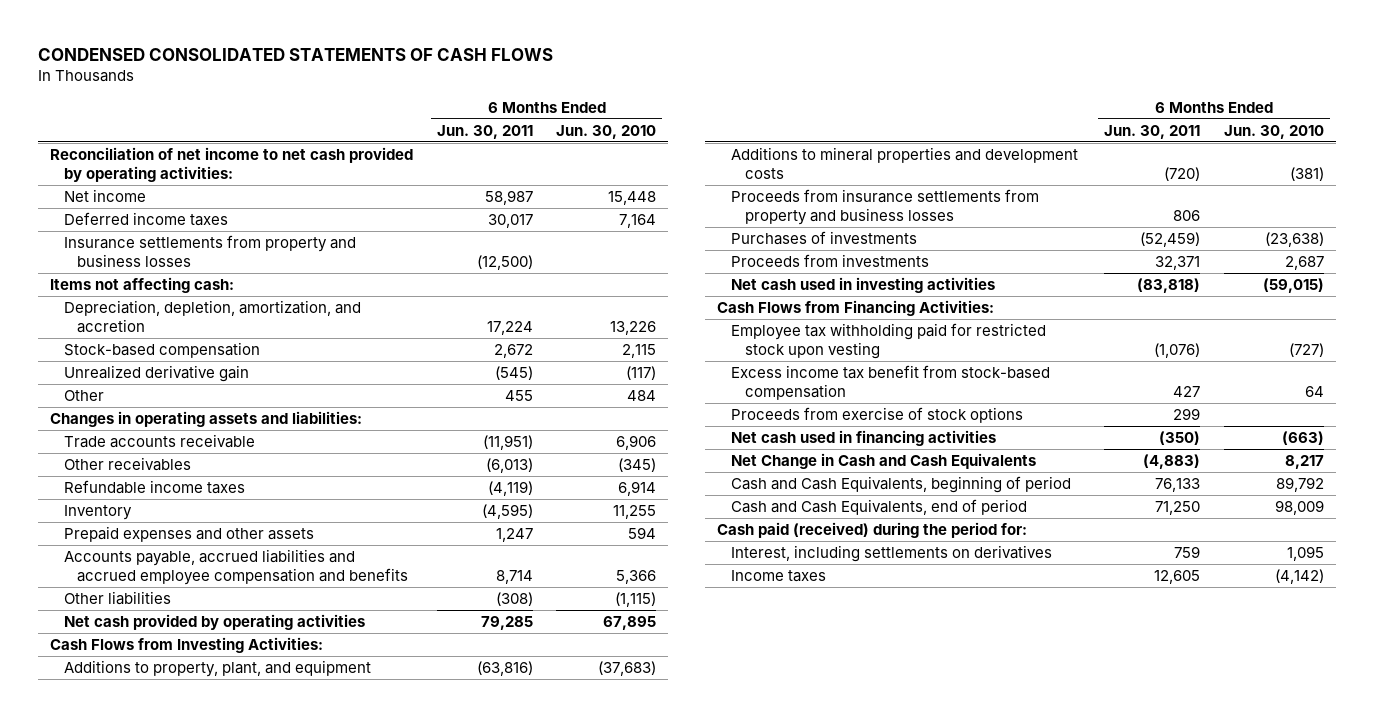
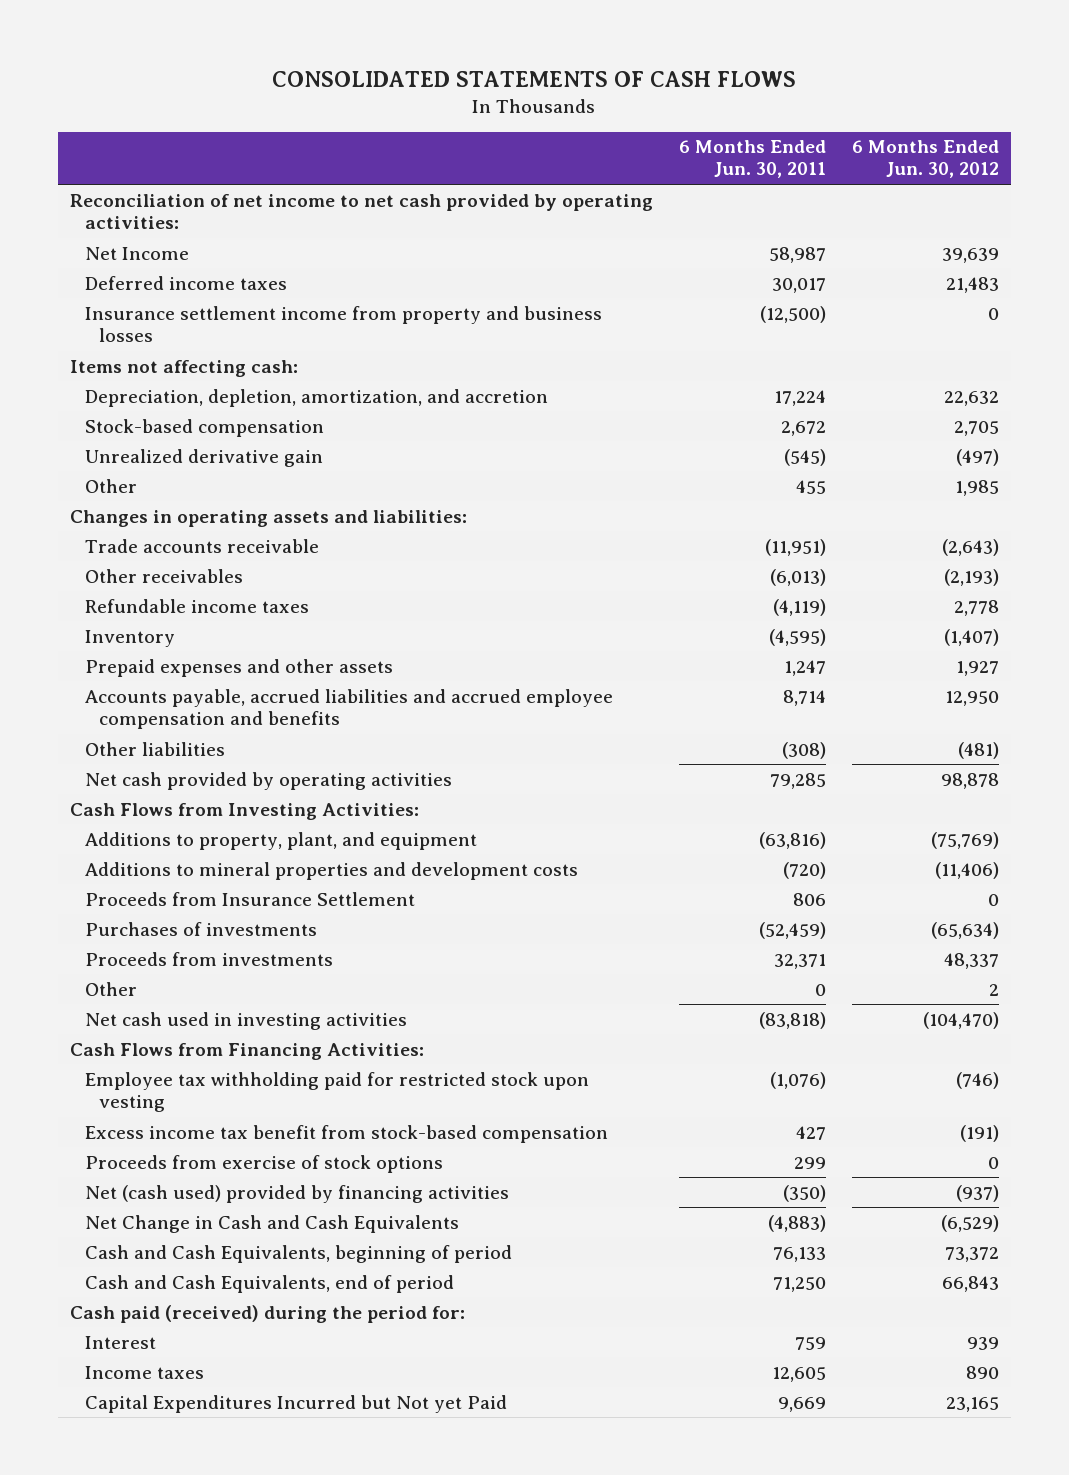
- CONDENSED CONSOLIDATED STATEMENTS OF CASH FLOWS
+ CONSOLIDATED STATEMENTS OF CASH FLOWS
- | 6 Months Ended Jun. 30, 2011 | 6 Months Ended Jun. 30, 2010
+ | 6 Months Ended Jun. 30, 2011 | 6 Months Ended Jun. 30, 2012
- Net income | 58,987 | 15,448
+ Net Income | 58,987 | 39,639
- Insurance settlements from property and business losses | (12,500) |
+ Insurance settlement income from property and business losses | (12,500) | 0
- Proceeds from insurance settlements from property and business losses | 806 |
+ Proceeds from Insurance Settlement | 806 | 0
+ Other | 0 | 2
- Net cash used in financing activities | (350) | (663)
+ Net (cash used) provided by financing activities | (350) | (937)
- Interest, including settlements on derivatives | 759 | 1,095
+ Interest | 759 | 939
+ Capital Expenditures Incurred but Not yet Paid | 9,669 | 23,165

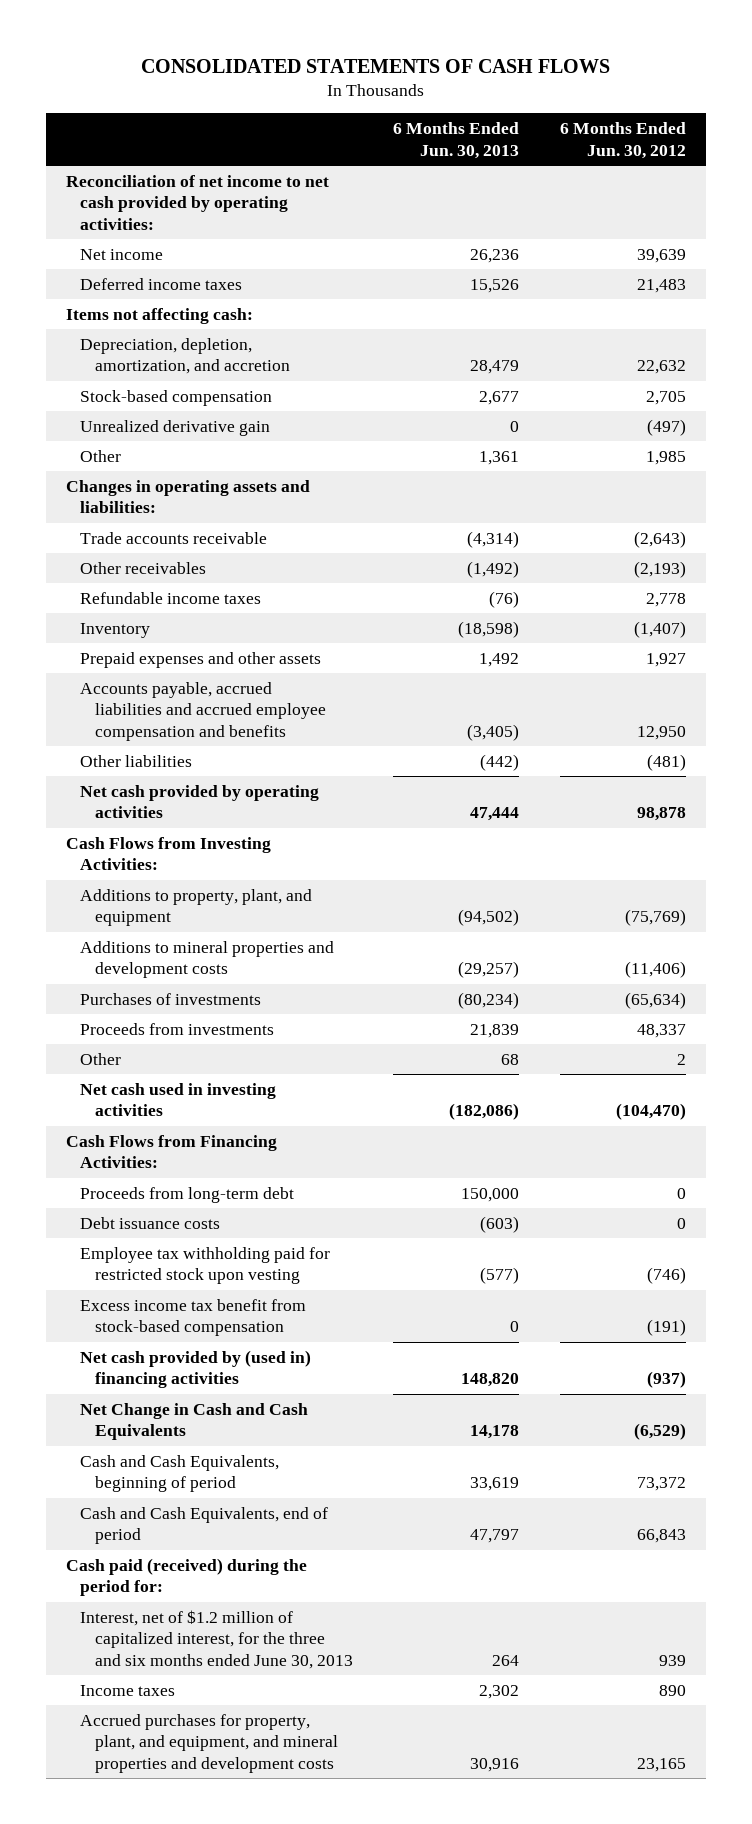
- | 6 Months Ended Jun. 30, 2011 | 6 Months Ended Jun. 30, 2012
+ | 6 Months Ended Jun. 30, 2013 | 6 Months Ended Jun. 30, 2012
- Net Income | 58,987 | 39,639
+ Net income | 26,236 | 39,639
- Insurance settlement income from property and business losses | (12,500) | 0
- Proceeds from Insurance Settlement | 806 | 0
+ Proceeds from long-term debt | 150,000 | 0
+ Debt issuance costs | (603) | 0
- Proceeds from exercise of stock options | 299 | 0
- Net (cash used) provided by financing activities | (350) | (937)
+ Net cash provided by (used in) financing activities | 148,820 | (937)
- Interest | 759 | 939
+ Interest, net of $1.2 million of capitalized interest, for the three and six months ended June 30, 2013 | 264 | 939
- Capital Expenditures Incurred but Not yet Paid | 9,669 | 23,165
+ Accrued purchases for property, plant, and equipment, and mineral properties and development costs | 30,916 | 23,165

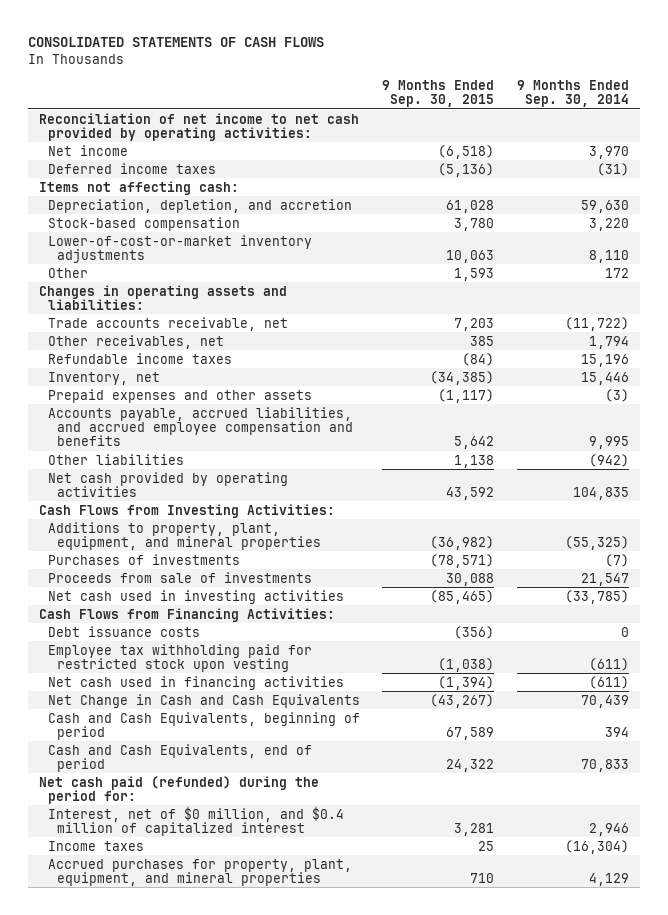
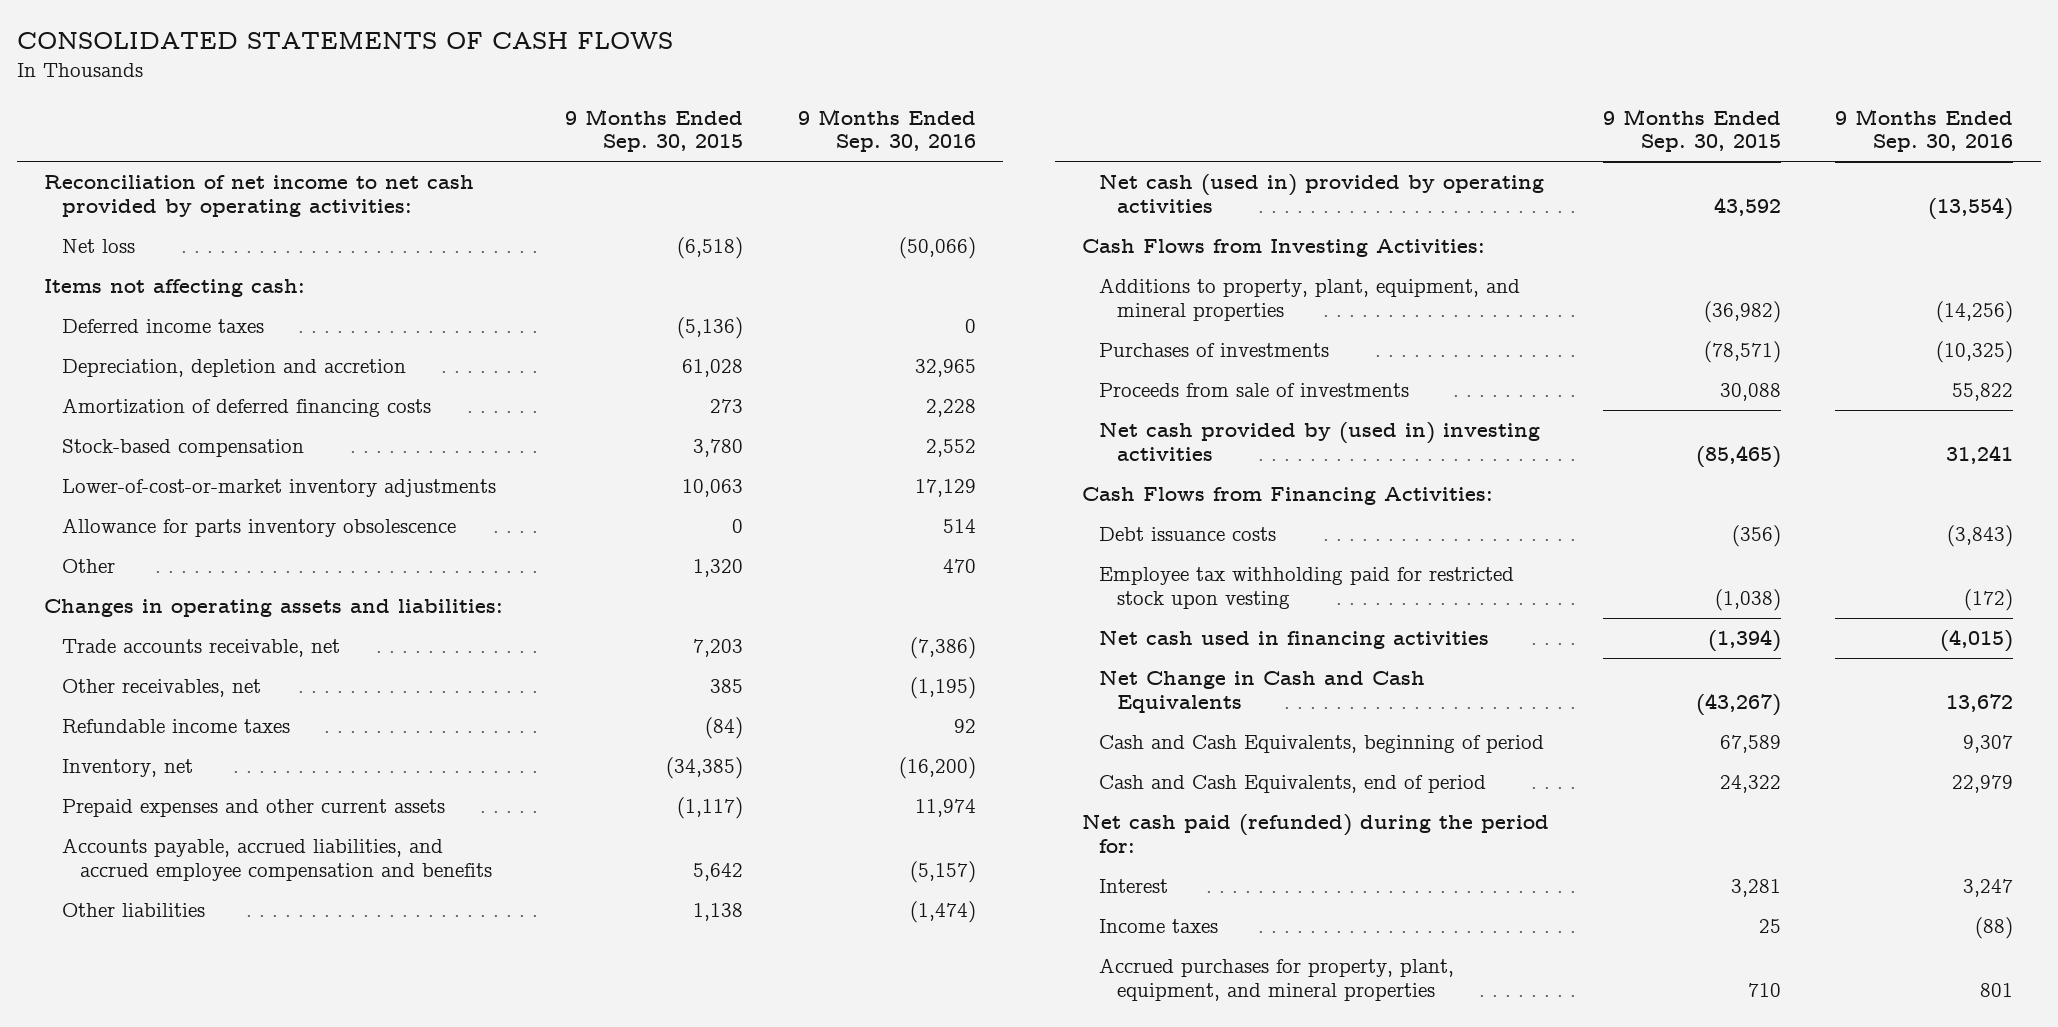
- | 9 Months Ended Sep. 30, 2015 | 9 Months Ended Sep. 30, 2014
+ | 9 Months Ended Sep. 30, 2015 | 9 Months Ended Sep. 30, 2016
- Net income | (6,518) | 3,970
+ Net loss | (6,518) | (50,066)
- Depreciation, depletion, and accretion | 61,028 | 59,630
moved down: Deferred income taxes | (5,136) | 0
+ Depreciation, depletion and accretion | 61,028 | 32,965
+ Amortization of deferred financing costs | 273 | 2,228
- Other | 1,593 | 172
+ Allowance for parts inventory obsolescence | 0 | 514
+ Other | 1,320 | 470
- Prepaid expenses and other assets | (1,117) | (3)
+ Prepaid expenses and other current assets | (1,117) | 11,974
- Net cash provided by operating activities | 43,592 | 104,835
+ Net cash (used in) provided by operating activities | 43,592 | (13,554)
- Net cash used in investing activities | (85,465) | (33,785)
+ Net cash provided by (used in) investing activities | (85,465) | 31,241
- Interest, net of $0 million, and $0.4 million of capitalized interest | 3,281 | 2,946
+ Interest | 3,281 | 3,247

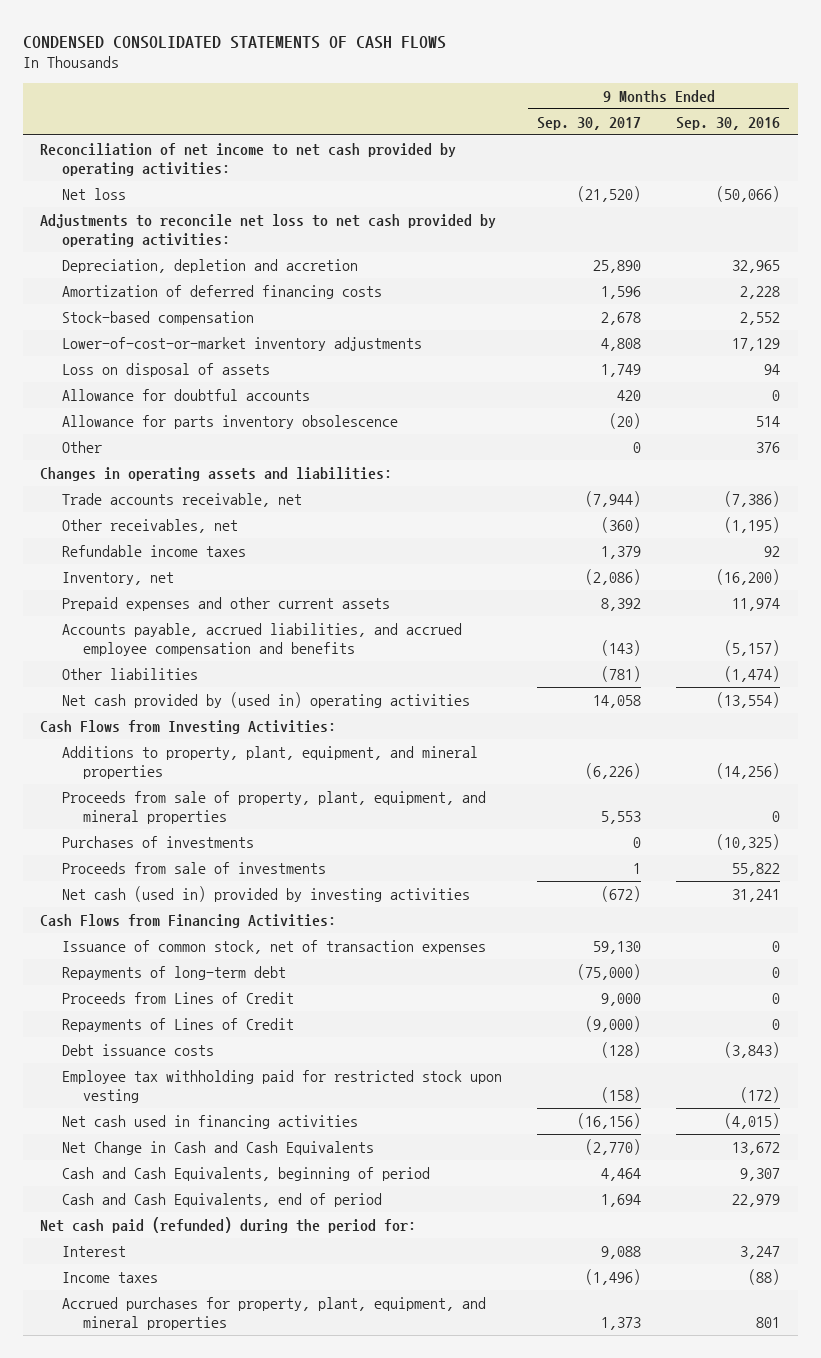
- CONSOLIDATED STATEMENTS OF CASH FLOWS
+ CONDENSED CONSOLIDATED STATEMENTS OF CASH FLOWS
- | 9 Months Ended Sep. 30, 2015 | 9 Months Ended Sep. 30, 2016
+ | 9 Months Ended Sep. 30, 2017 | 9 Months Ended Sep. 30, 2016
- Items not affecting cash:
- Deferred income taxes | (5,136) | 0
+ Adjustments to reconcile net loss to net cash provided by operating activities:
+ Loss on disposal of assets | 1,749 | 94
+ Allowance for doubtful accounts | 420 | 0
- Other | 1,320 | 470
+ Other | 0 | 376
- Net cash (used in) provided by operating activities | 43,592 | (13,554)
+ Net cash provided by (used in) operating activities | 14,058 | (13,554)
+ Proceeds from sale of property, plant, equipment, and mineral properties | 5,553 | 0
- Net cash provided by (used in) investing activities | (85,465) | 31,241
+ Net cash (used in) provided by investing activities | (672) | 31,241
+ Issuance of common stock, net of transaction expenses | 59,130 | 0
+ Repayments of long-term debt | (75,000) | 0
+ Proceeds from Lines of Credit | 9,000 | 0
+ Repayments of Lines of Credit | (9,000) | 0

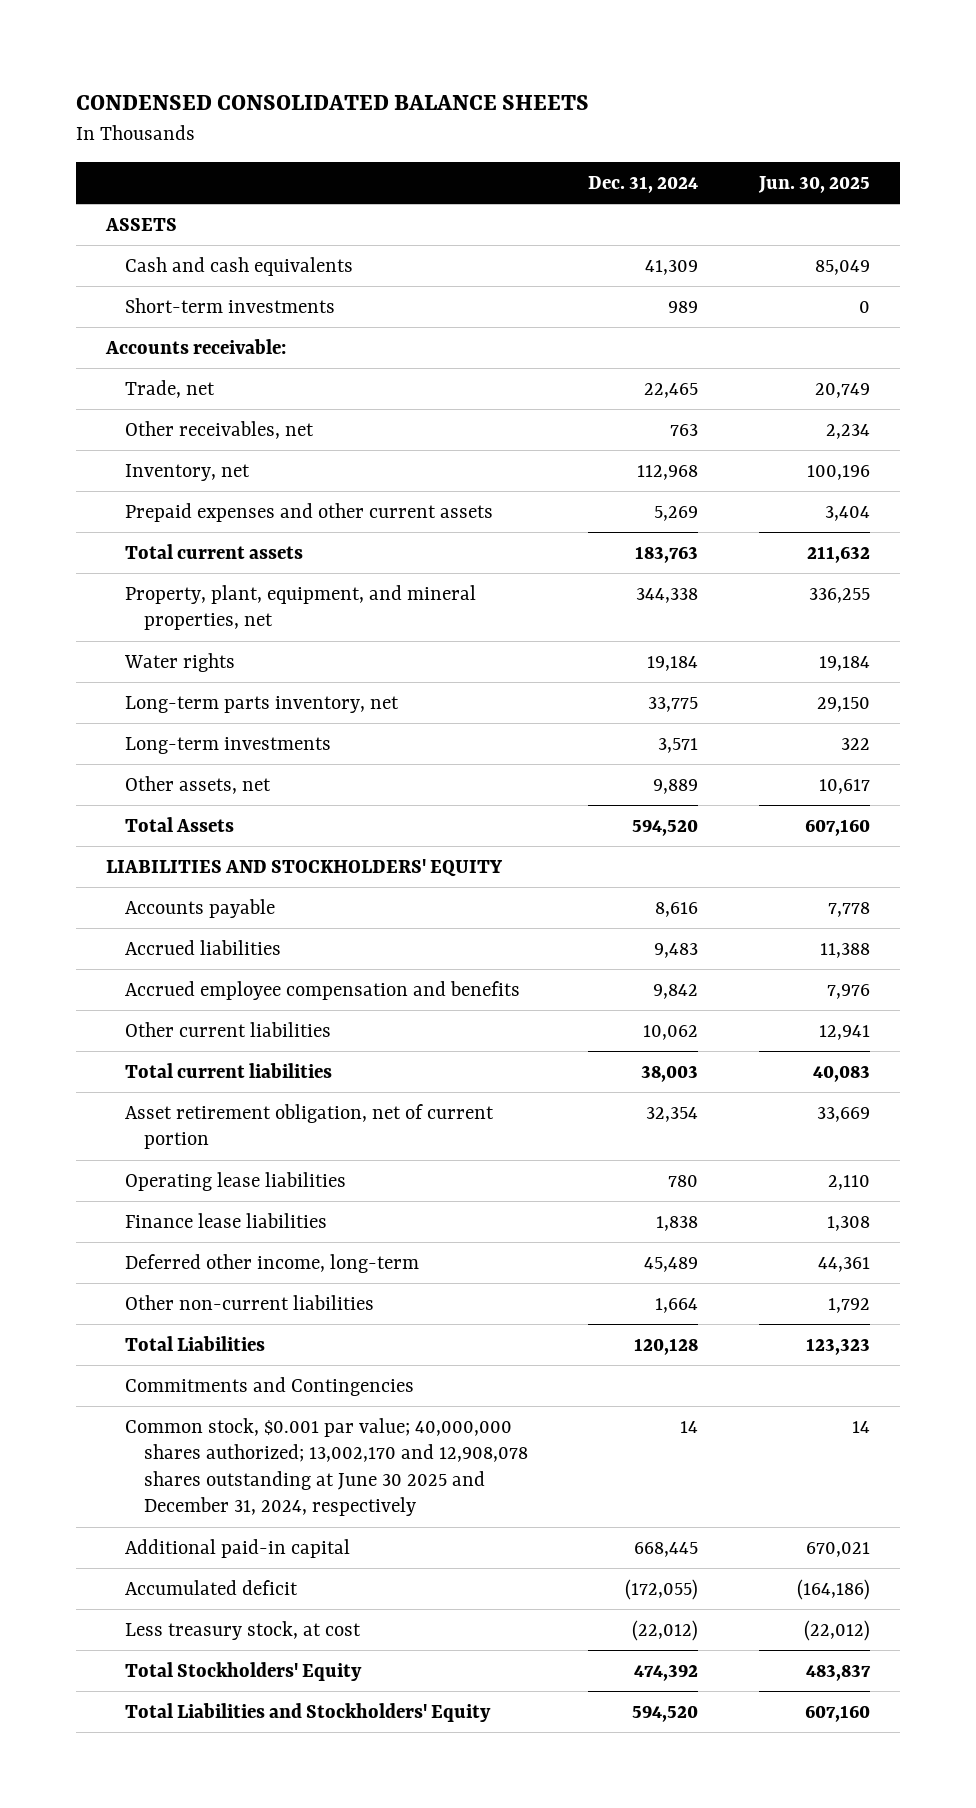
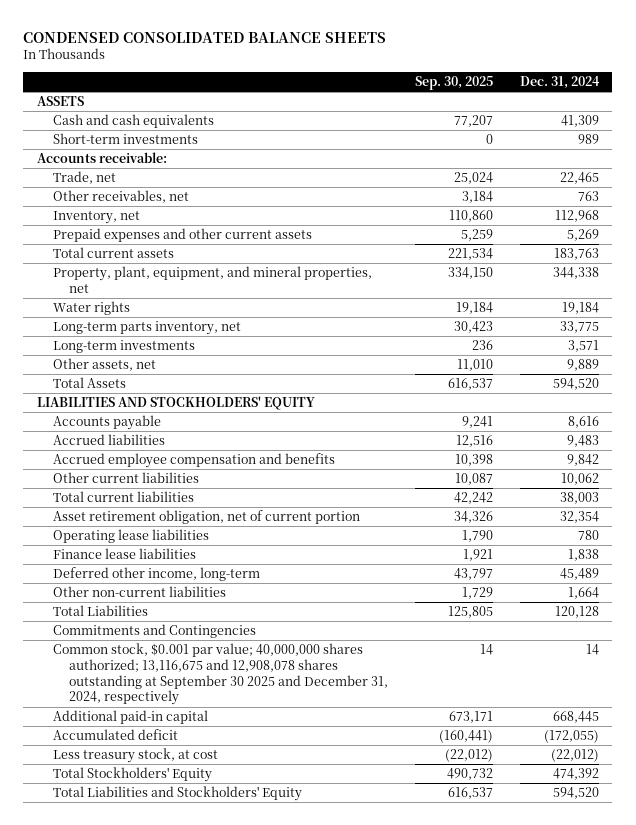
- | Dec. 31, 2024 | Jun. 30, 2025
+ | Sep. 30, 2025 | Dec. 31, 2024
- Common stock, $0.001 par value; 40,000,000 shares authorized; 13,002,170 and 12,908,078 shares outstanding at June 30 2025 and December 31, 2024, respectively | 14 | 14
+ Common stock, $0.001 par value; 40,000,000 shares authorized; 13,116,675 and 12,908,078 shares outstanding at September 30 2025 and December 31, 2024, respectively | 14 | 14

